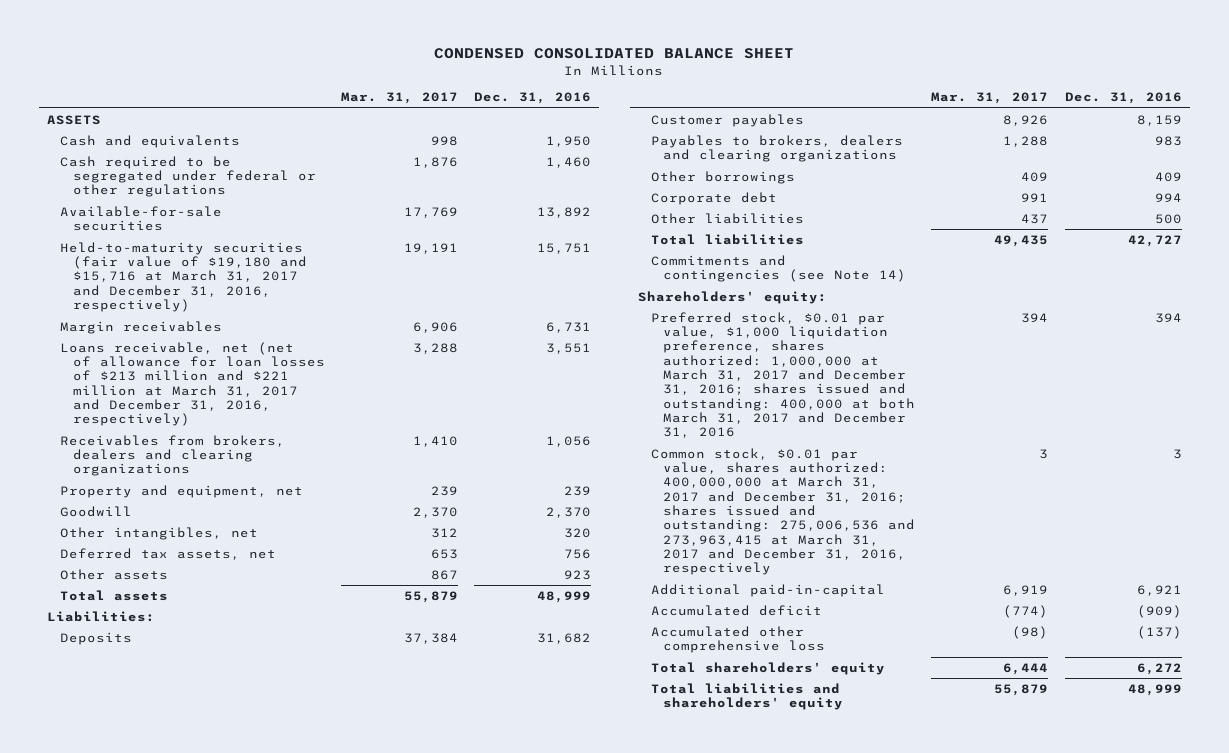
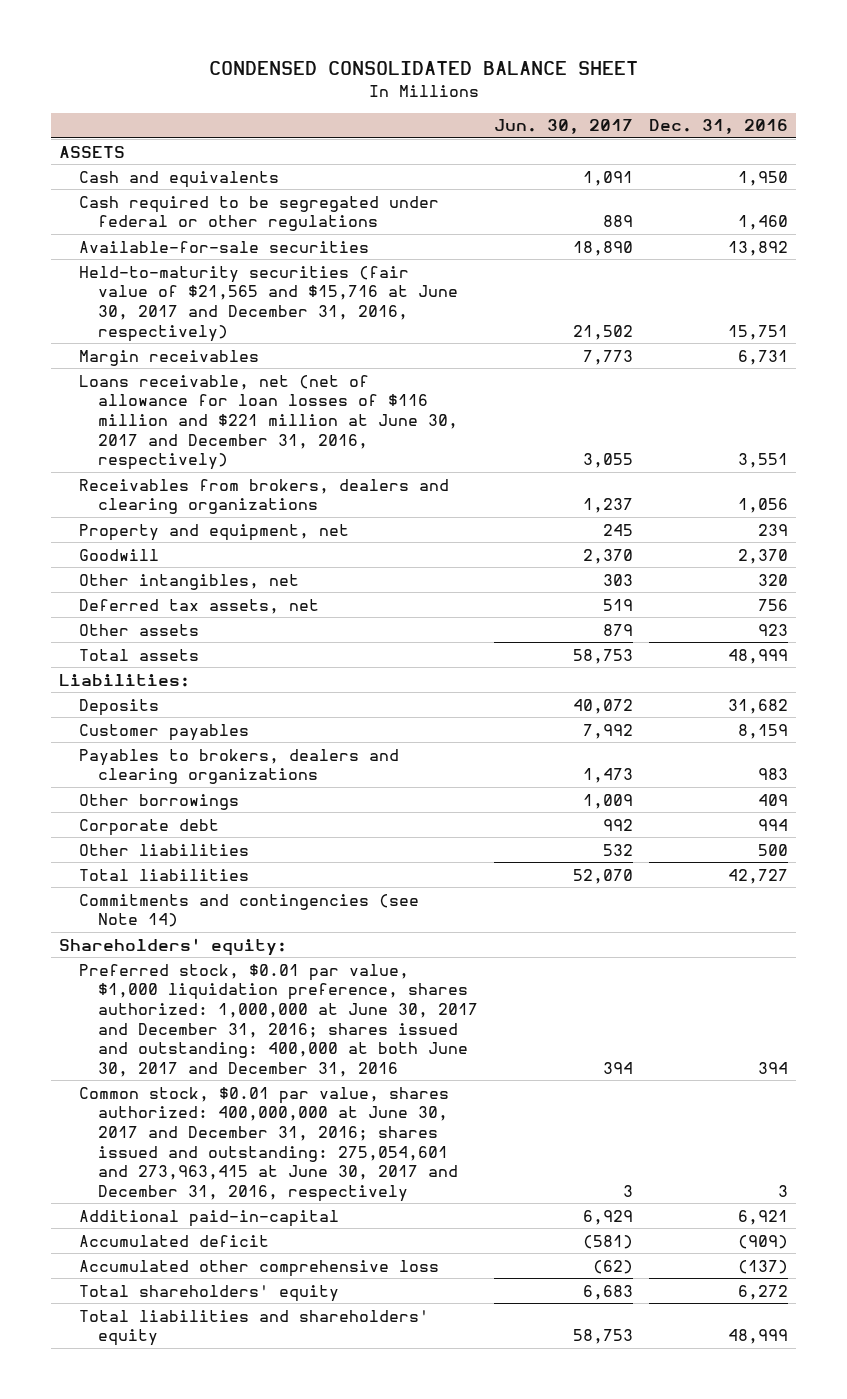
- | Mar. 31, 2017 | Dec. 31, 2016
+ | Jun. 30, 2017 | Dec. 31, 2016
- Held-to-maturity securities (fair value of $19,180 and $15,716 at March 31, 2017 and December 31, 2016, respectively) | 19,191 | 15,751
+ Held-to-maturity securities (fair value of $21,565 and $15,716 at June 30, 2017 and December 31, 2016, respectively) | 21,502 | 15,751
- Loans receivable, net (net of allowance for loan losses of $213 million and $221 million at March 31, 2017 and December 31, 2016, respectively) | 3,288 | 3,551
+ Loans receivable, net (net of allowance for loan losses of $116 million and $221 million at June 30, 2017 and December 31, 2016, respectively) | 3,055 | 3,551
- Preferred stock, $0.01 par value, $1,000 liquidation preference, shares authorized: 1,000,000 at March 31, 2017 and December 31, 2016; shares issued and outstanding: 400,000 at both March 31, 2017 and December 31, 2016 | 394 | 394
- Common stock, $0.01 par value, shares authorized: 400,000,000 at March 31, 2017 and December 31, 2016; shares issued and outstanding: 275,006,536 and 273,963,415 at March 31, 2017 and December 31, 2016, respectively | 3 | 3
+ Preferred stock, $0.01 par value, $1,000 liquidation preference, shares authorized: 1,000,000 at June 30, 2017 and December 31, 2016; shares issued and outstanding: 400,000 at both June 30, 2017 and December 31, 2016 | 394 | 394
+ Common stock, $0.01 par value, shares authorized: 400,000,000 at June 30, 2017 and December 31, 2016; shares issued and outstanding: 275,054,601 and 273,963,415 at June 30, 2017 and December 31, 2016, respectively | 3 | 3

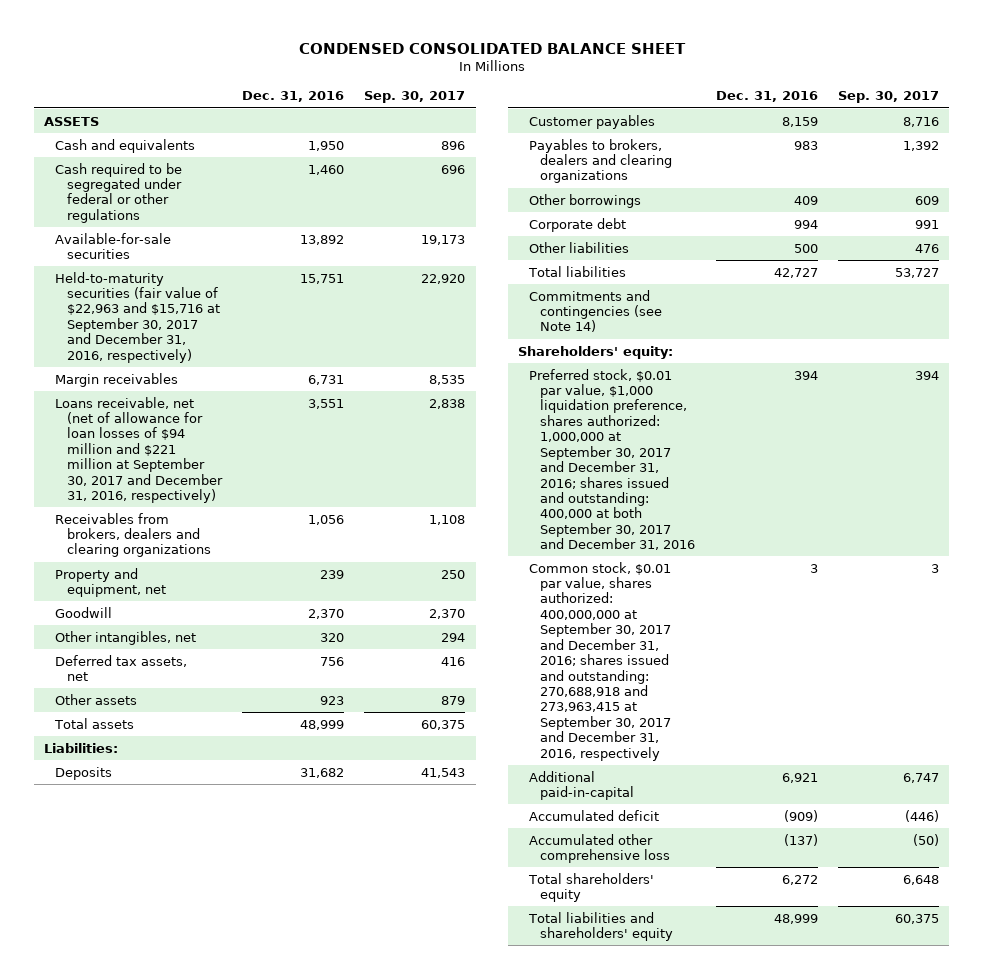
- | Jun. 30, 2017 | Dec. 31, 2016
+ | Dec. 31, 2016 | Sep. 30, 2017
- Held-to-maturity securities (fair value of $21,565 and $15,716 at June 30, 2017 and December 31, 2016, respectively) | 21,502 | 15,751
+ Held-to-maturity securities (fair value of $22,963 and $15,716 at September 30, 2017 and December 31, 2016, respectively) | 15,751 | 22,920
- Loans receivable, net (net of allowance for loan losses of $116 million and $221 million at June 30, 2017 and December 31, 2016, respectively) | 3,055 | 3,551
+ Loans receivable, net (net of allowance for loan losses of $94 million and $221 million at September 30, 2017 and December 31, 2016, respectively) | 3,551 | 2,838
- Preferred stock, $0.01 par value, $1,000 liquidation preference, shares authorized: 1,000,000 at June 30, 2017 and December 31, 2016; shares issued and outstanding: 400,000 at both June 30, 2017 and December 31, 2016 | 394 | 394
- Common stock, $0.01 par value, shares authorized: 400,000,000 at June 30, 2017 and December 31, 2016; shares issued and outstanding: 275,054,601 and 273,963,415 at June 30, 2017 and December 31, 2016, respectively | 3 | 3
+ Preferred stock, $0.01 par value, $1,000 liquidation preference, shares authorized: 1,000,000 at September 30, 2017 and December 31, 2016; shares issued and outstanding: 400,000 at both September 30, 2017 and December 31, 2016 | 394 | 394
+ Common stock, $0.01 par value, shares authorized: 400,000,000 at September 30, 2017 and December 31, 2016; shares issued and outstanding: 270,688,918 and 273,963,415 at September 30, 2017 and December 31, 2016, respectively | 3 | 3

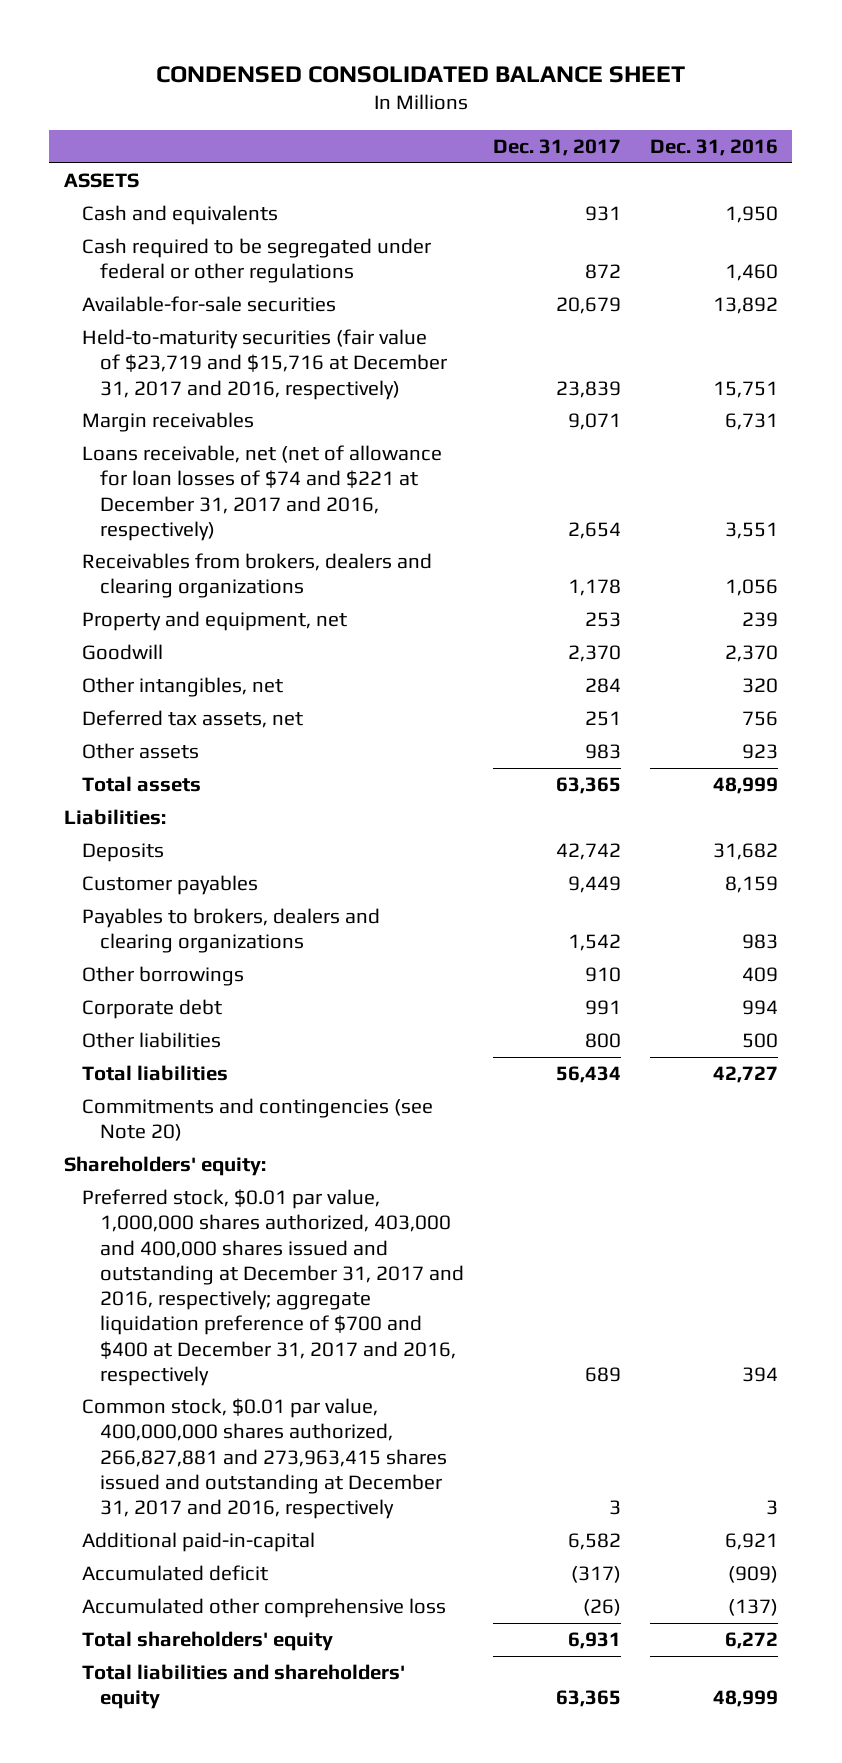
- | Dec. 31, 2016 | Sep. 30, 2017
+ | Dec. 31, 2017 | Dec. 31, 2016
- Held-to-maturity securities (fair value of $22,963 and $15,716 at September 30, 2017 and December 31, 2016, respectively) | 15,751 | 22,920
+ Held-to-maturity securities (fair value of $23,719 and $15,716 at December 31, 2017 and 2016, respectively) | 23,839 | 15,751
- Loans receivable, net (net of allowance for loan losses of $94 million and $221 million at September 30, 2017 and December 31, 2016, respectively) | 3,551 | 2,838
+ Loans receivable, net (net of allowance for loan losses of $74 and $221 at December 31, 2017 and 2016, respectively) | 2,654 | 3,551
- Commitments and contingencies (see Note 14)
+ Commitments and contingencies (see Note 20)
- Preferred stock, $0.01 par value, $1,000 liquidation preference, shares authorized: 1,000,000 at September 30, 2017 and December 31, 2016; shares issued and outstanding: 400,000 at both September 30, 2017 and December 31, 2016 | 394 | 394
- Common stock, $0.01 par value, shares authorized: 400,000,000 at September 30, 2017 and December 31, 2016; shares issued and outstanding: 270,688,918 and 273,963,415 at September 30, 2017 and December 31, 2016, respectively | 3 | 3
+ Preferred stock, $0.01 par value, 1,000,000 shares authorized, 403,000 and 400,000 shares issued and outstanding at December 31, 2017 and 2016, respectively; aggregate liquidation preference of $700 and $400 at December 31, 2017 and 2016, respectively | 689 | 394
+ Common stock, $0.01 par value, 400,000,000 shares authorized, 266,827,881 and 273,963,415 shares issued and outstanding at December 31, 2017 and 2016, respectively | 3 | 3

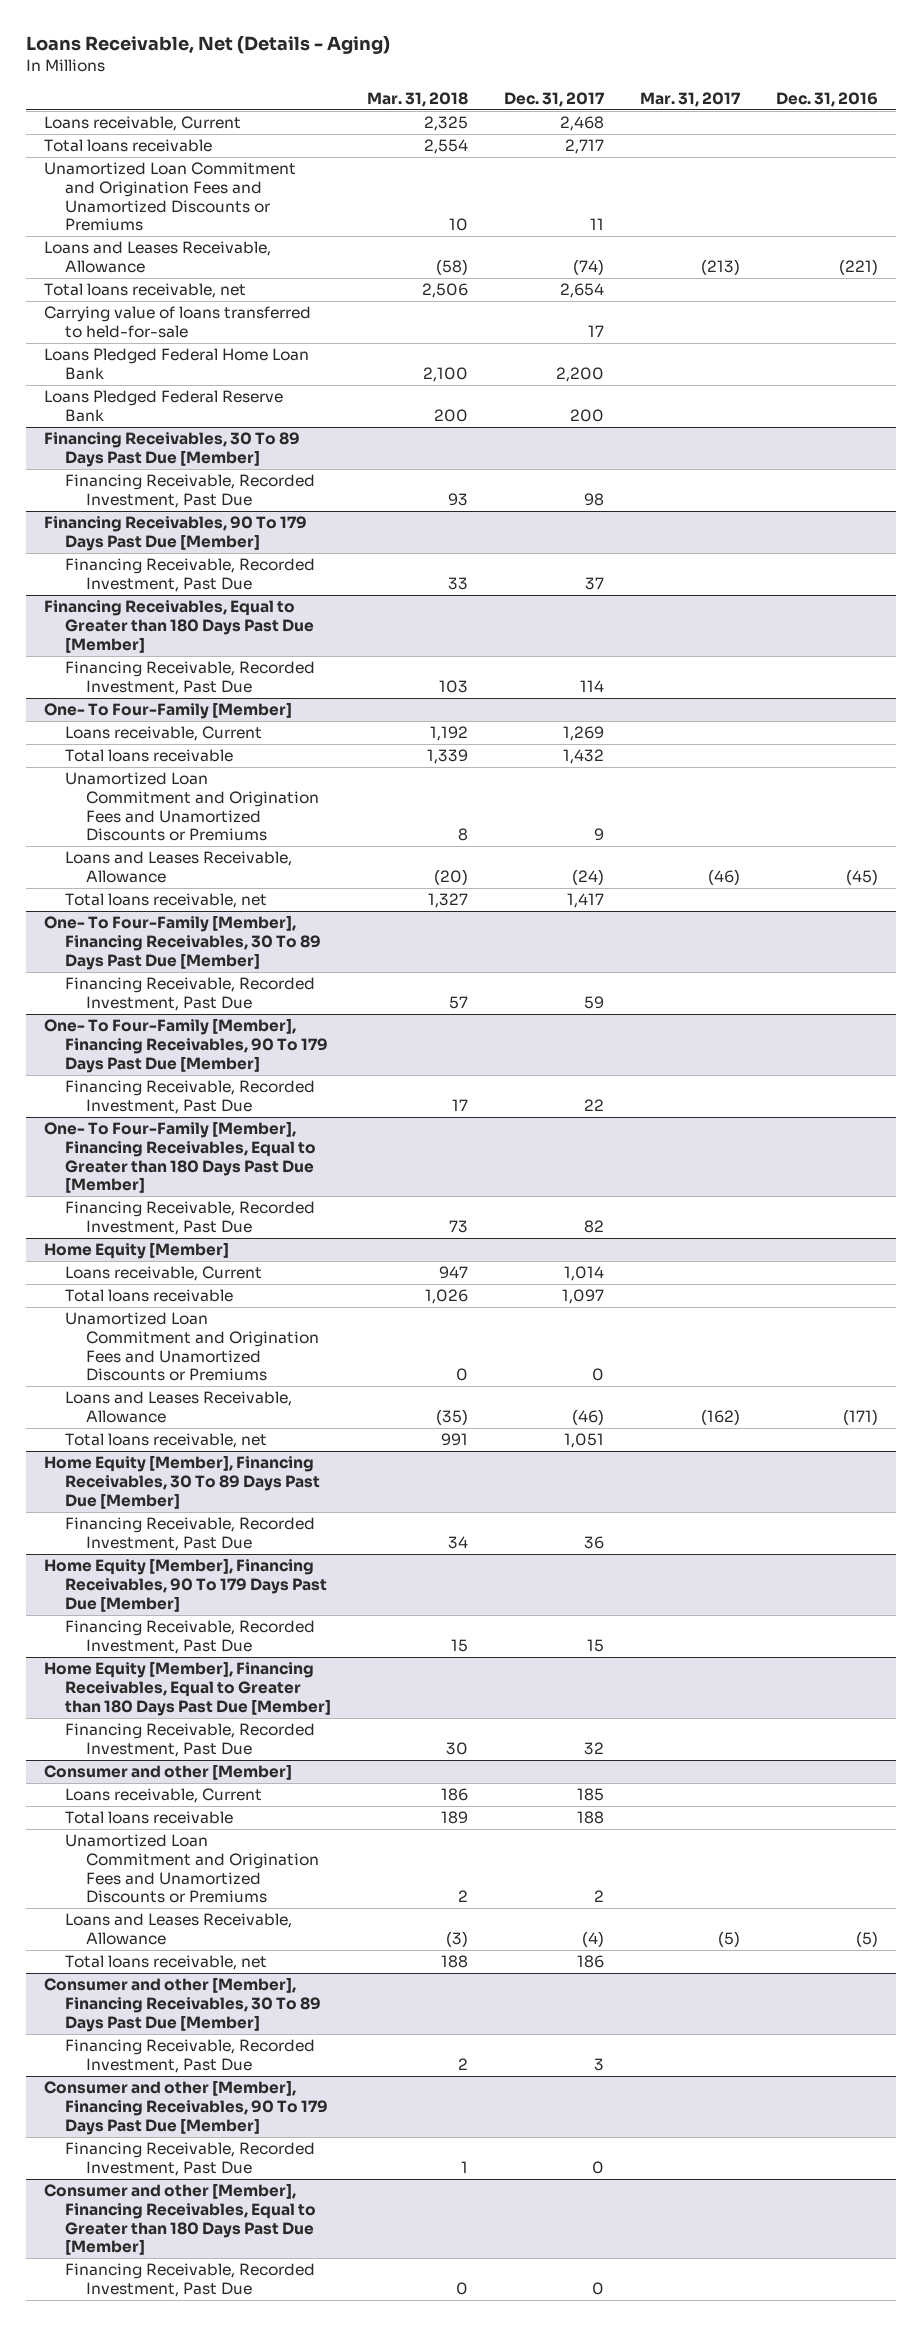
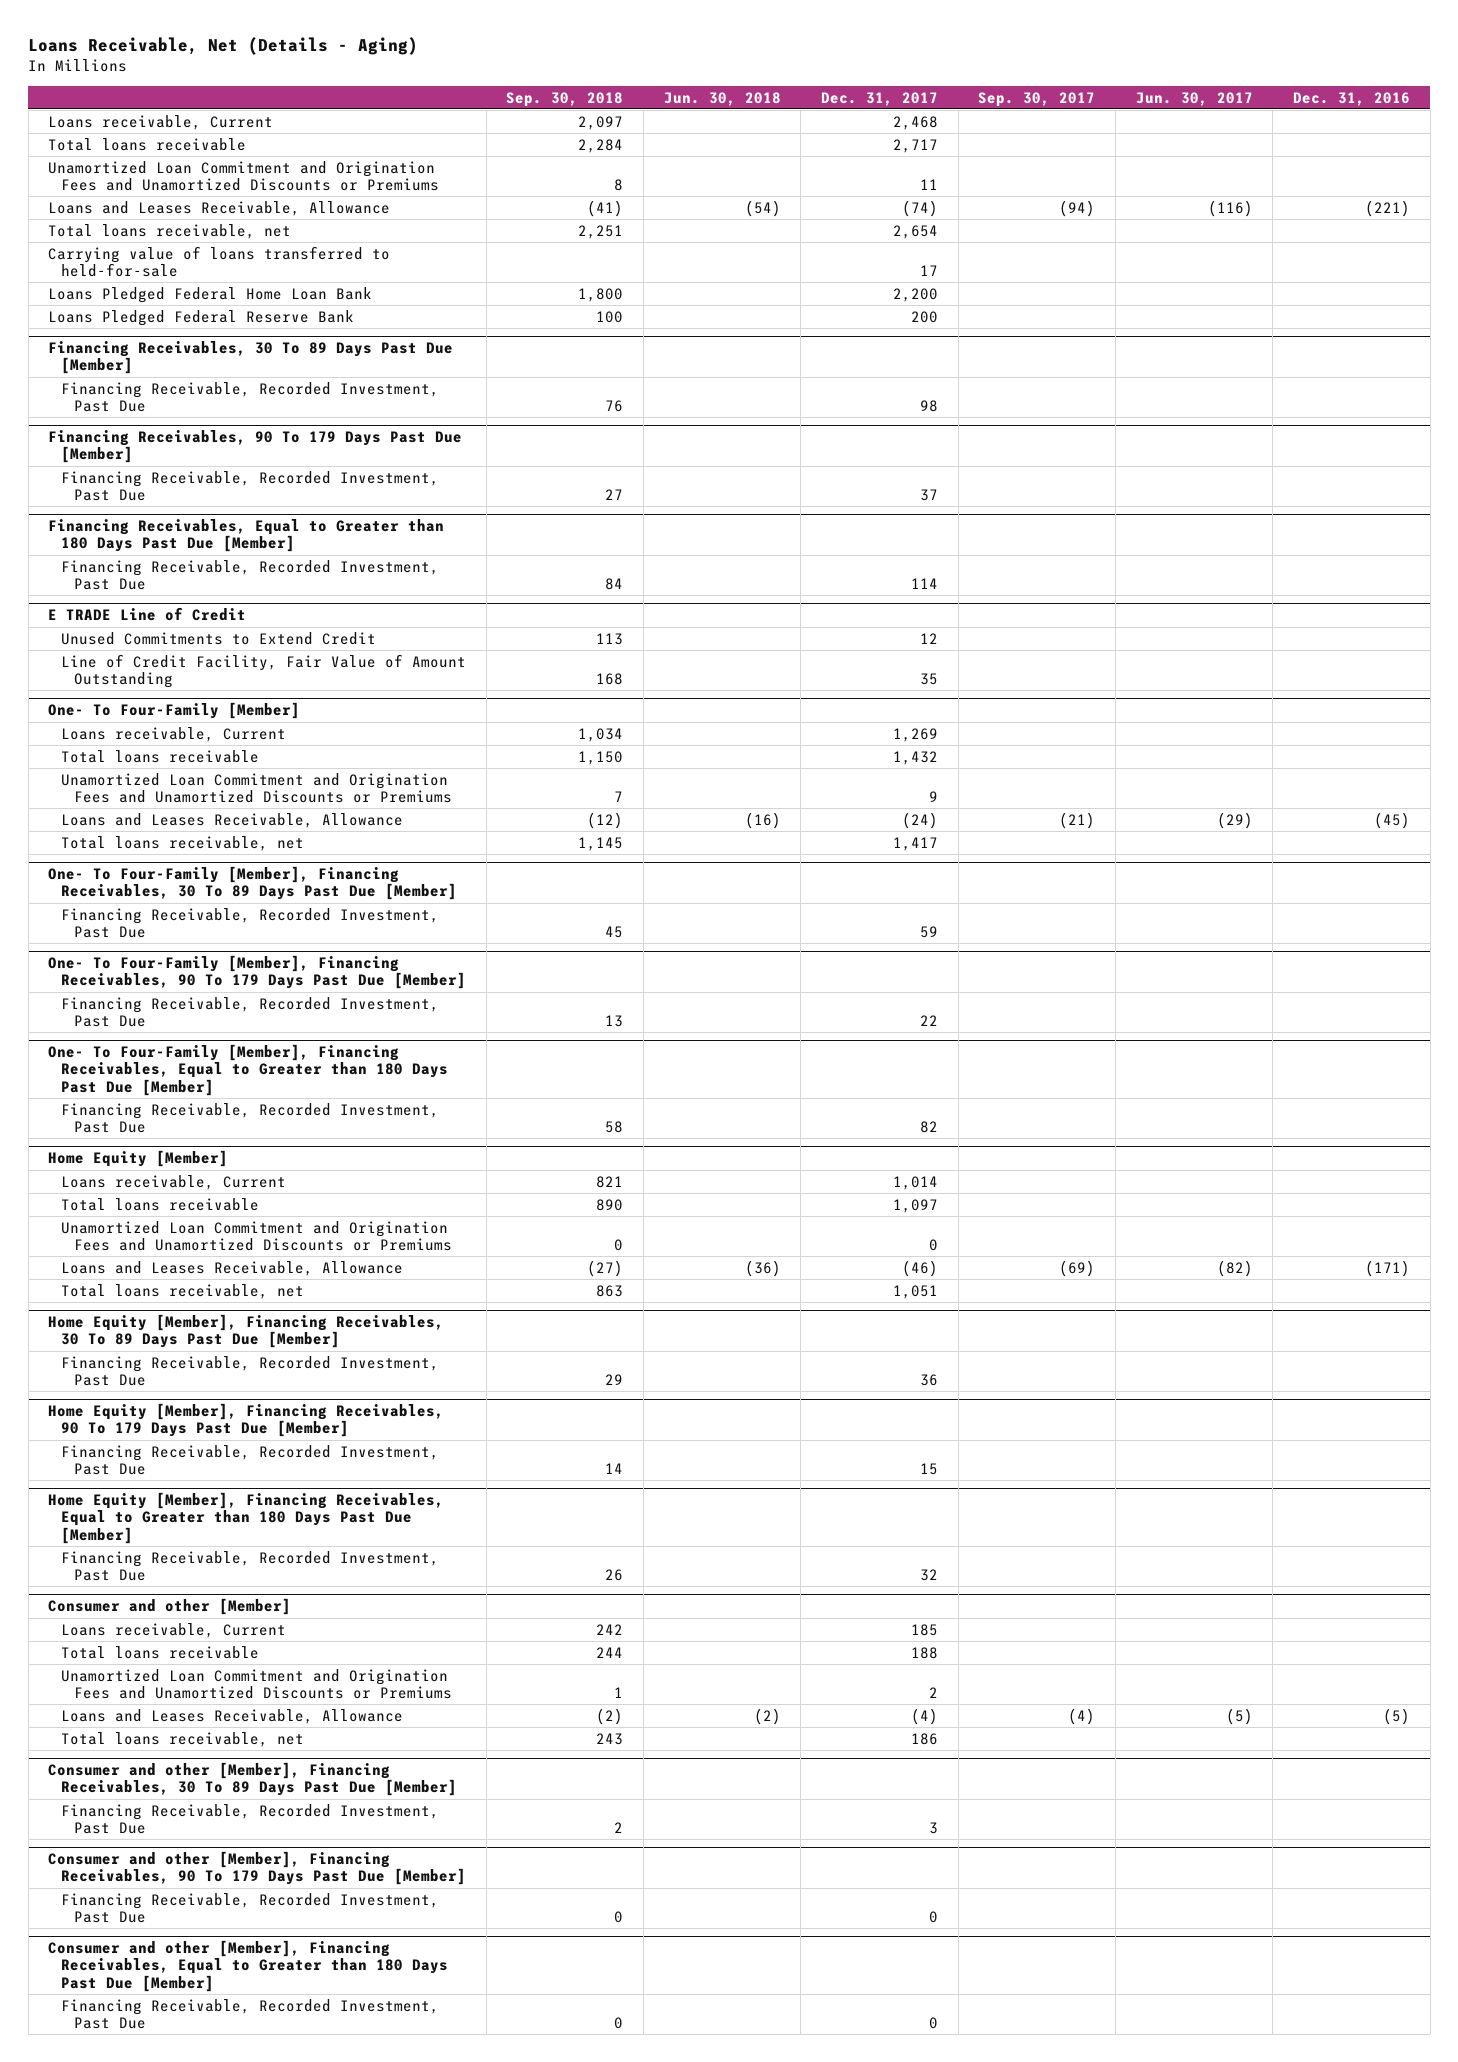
- | Mar. 31, 2018 | Dec. 31, 2017 | Mar. 31, 2017 | Dec. 31, 2016
+ | Sep. 30, 2018 | Jun. 30, 2018 | Dec. 31, 2017 | Sep. 30, 2017 | Jun. 30, 2017 | Dec. 31, 2016
+ E TRADE Line of Credit
+ Unused Commitments to Extend Credit | 113 | | 12 | | |
+ Line of Credit Facility, Fair Value of Amount Outstanding | 168 | | 35 | | |

